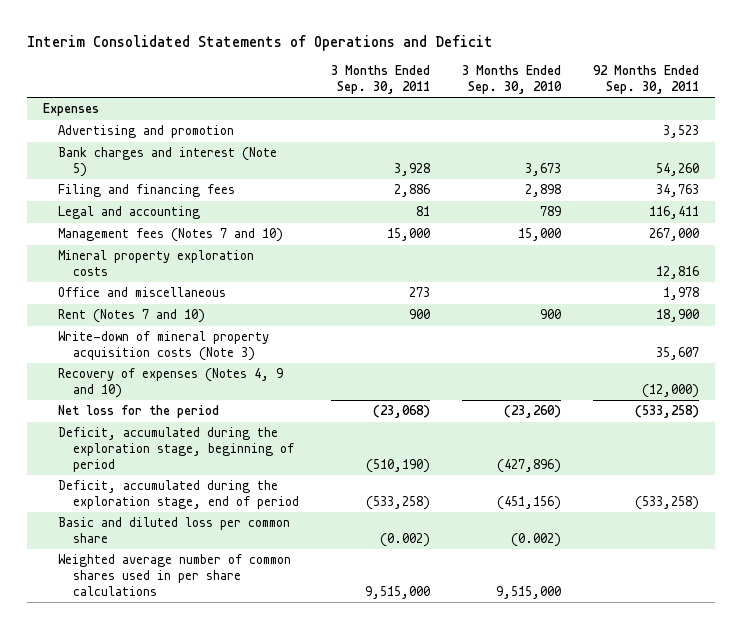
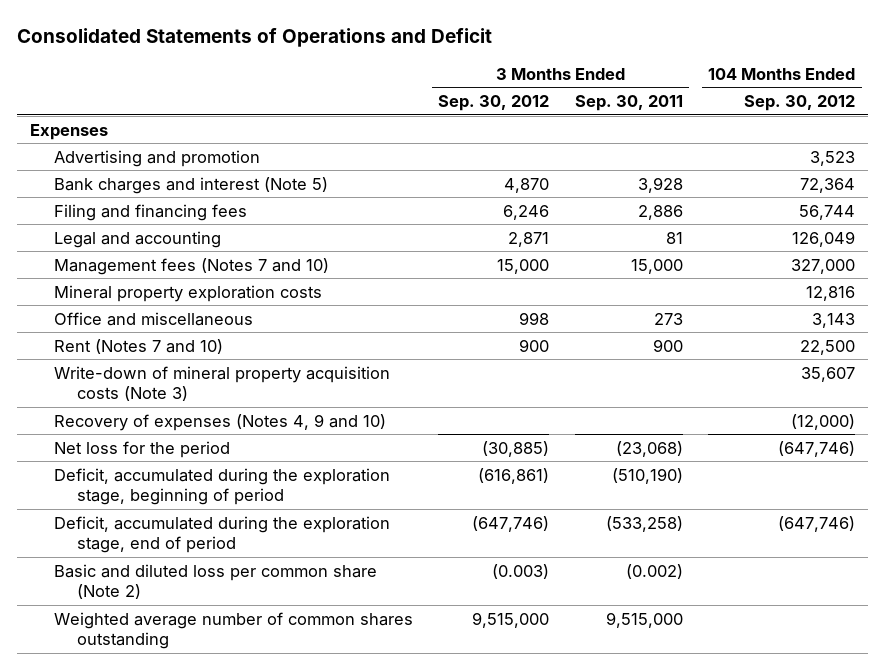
- Interim Consolidated Statements of Operations and Deficit
+ Consolidated Statements of Operations and Deficit
- | 3 Months Ended Sep. 30, 2011 | 3 Months Ended Sep. 30, 2010 | 92 Months Ended Sep. 30, 2011
+ | 3 Months Ended Sep. 30, 2012 | 3 Months Ended Sep. 30, 2011 | 104 Months Ended Sep. 30, 2012
- Basic and diluted loss per common share | (0.002) | (0.002) |
- Weighted average number of common shares used in per share calculations | 9,515,000 | 9,515,000 |
+ Basic and diluted loss per common share (Note 2) | (0.003) | (0.002) |
+ Weighted average number of common shares outstanding | 9,515,000 | 9,515,000 |

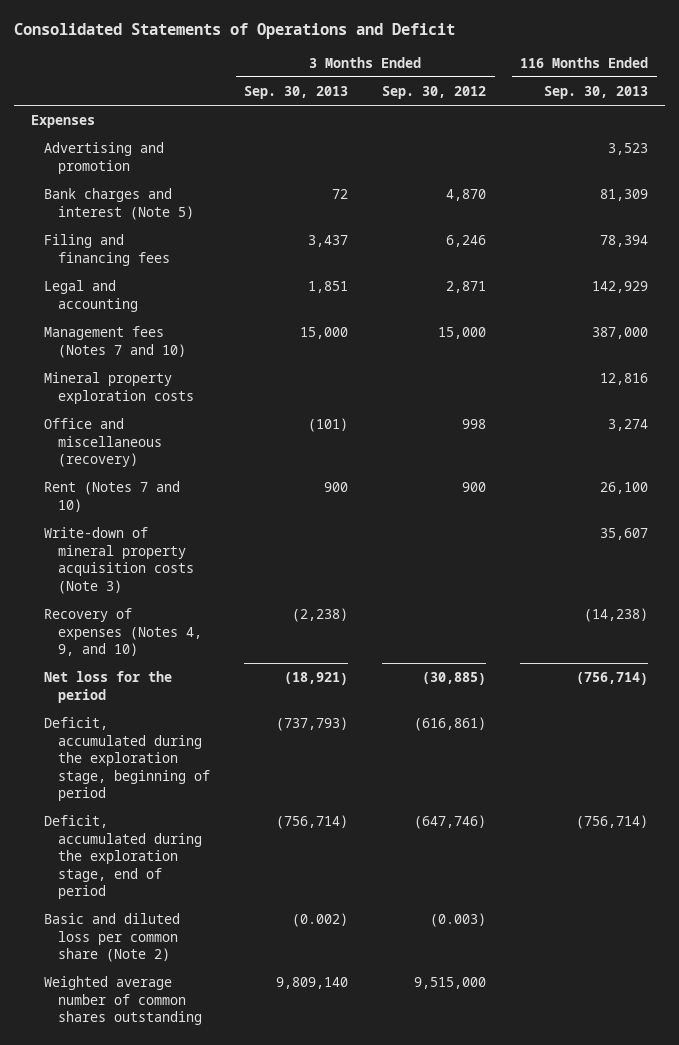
- | 3 Months Ended Sep. 30, 2012 | 3 Months Ended Sep. 30, 2011 | 104 Months Ended Sep. 30, 2012
+ | 3 Months Ended Sep. 30, 2013 | 3 Months Ended Sep. 30, 2012 | 116 Months Ended Sep. 30, 2013
- Office and miscellaneous | 998 | 273 | 3,143
+ Office and miscellaneous (recovery) | (101) | 998 | 3,274
- Recovery of expenses (Notes 4, 9 and 10) | | | (12,000)
+ Recovery of expenses (Notes 4, 9, and 10) | (2,238) | | (14,238)

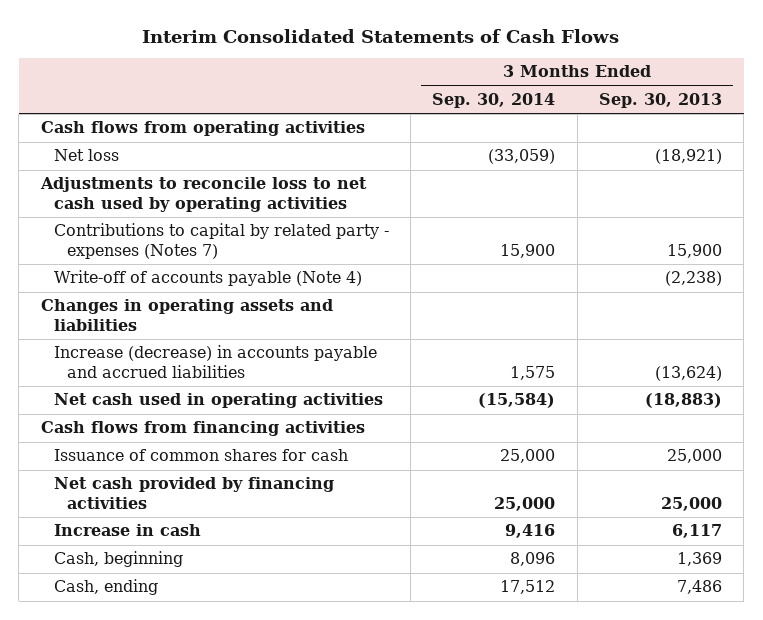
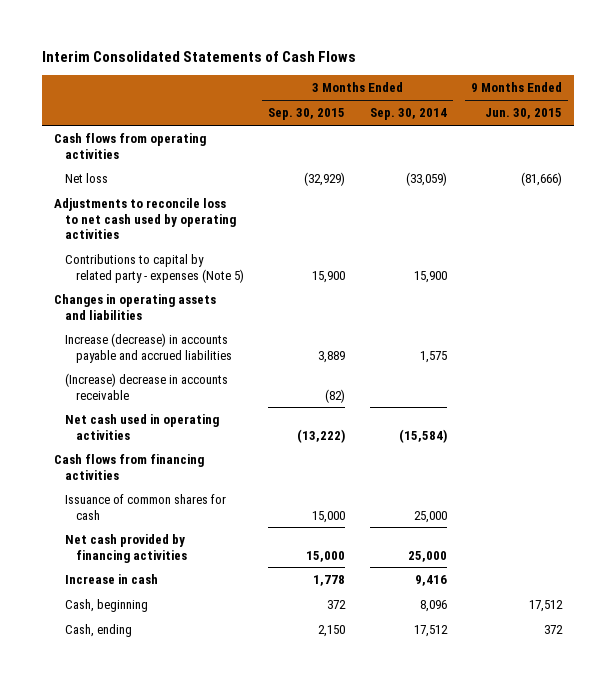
- | 3 Months Ended Sep. 30, 2014 | 3 Months Ended Sep. 30, 2013
+ | 3 Months Ended Sep. 30, 2015 | 3 Months Ended Sep. 30, 2014 | 9 Months Ended Jun. 30, 2015
- Contributions to capital by related party - expenses (Notes 7) | 15,900 | 15,900
- Write-off of accounts payable (Note 4) | | (2,238)
+ Contributions to capital by related party - expenses (Note 5) | 15,900 | 15,900 |
+ (Increase) decrease in accounts receivable | (82) | |

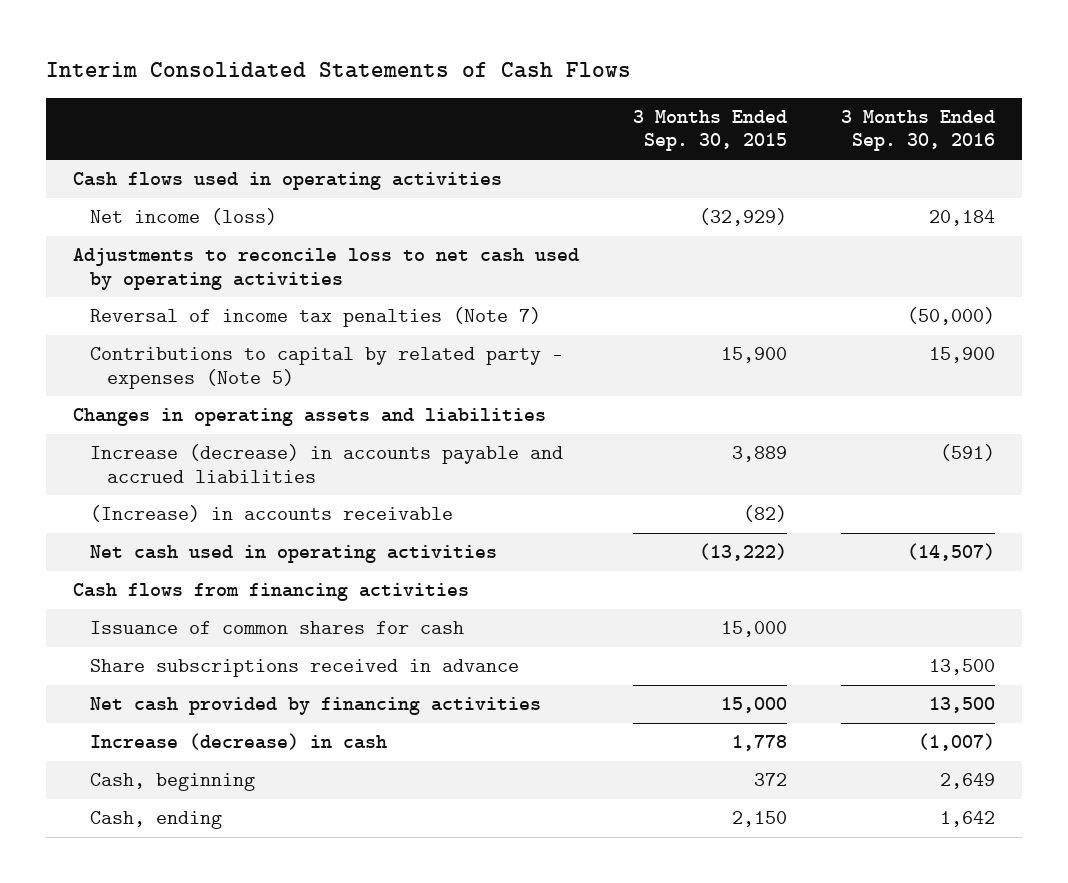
- | 3 Months Ended Sep. 30, 2015 | 3 Months Ended Sep. 30, 2014 | 9 Months Ended Jun. 30, 2015
+ | 3 Months Ended Sep. 30, 2015 | 3 Months Ended Sep. 30, 2016
- Cash flows from operating activities
- Net loss | (32,929) | (33,059) | (81,666)
+ Cash flows used in operating activities
+ Net income (loss) | (32,929) | 20,184
+ Reversal of income tax penalties (Note 7) | | (50,000)
- (Increase) decrease in accounts receivable | (82) | |
+ (Increase) in accounts receivable | (82) |
+ Share subscriptions received in advance | | 13,500
- Increase in cash | 1,778 | 9,416 |
+ Increase (decrease) in cash | 1,778 | (1,007)

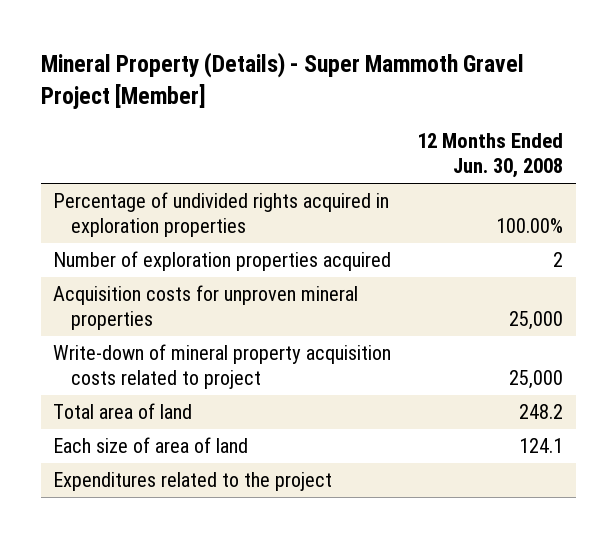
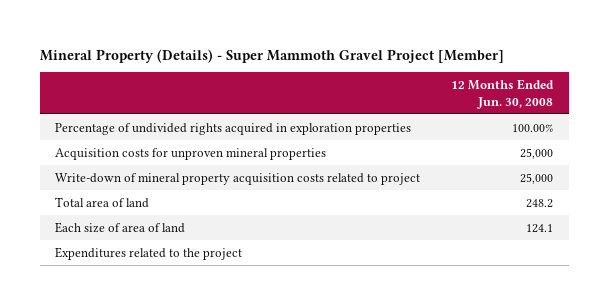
- Number of exploration properties acquired | 2

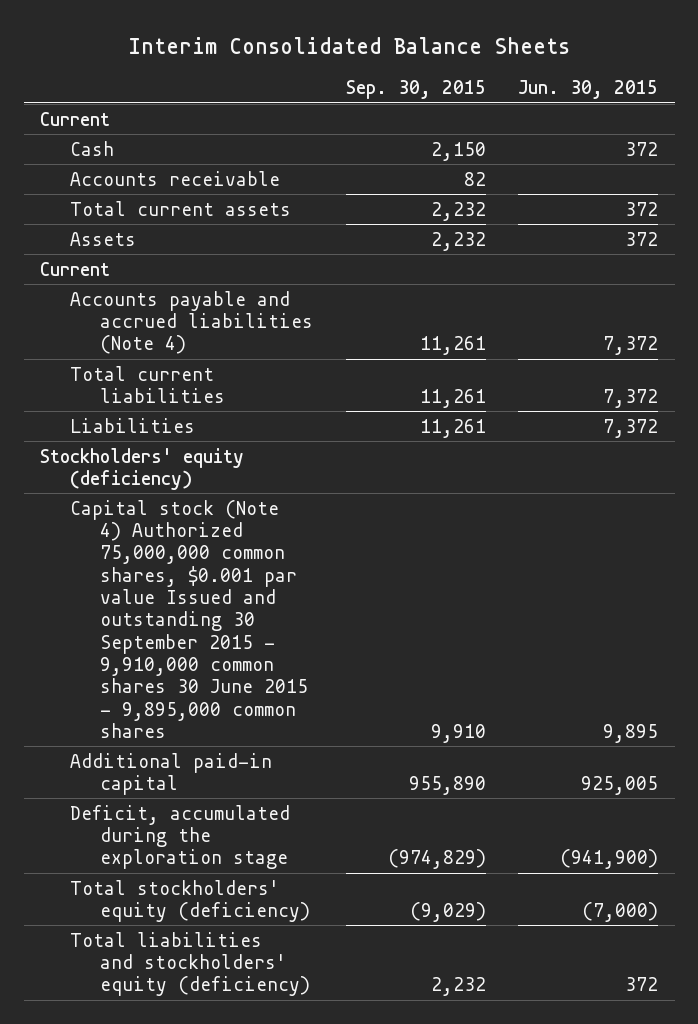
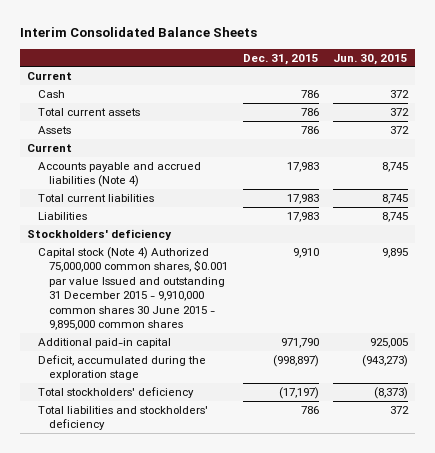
- | Sep. 30, 2015 | Jun. 30, 2015
+ | Dec. 31, 2015 | Jun. 30, 2015
- Accounts receivable | 82 |
- Accounts payable and accrued liabilities (Note 4) | 11,261 | 7,372
- Total current liabilities | 11,261 | 7,372
- Liabilities | 11,261 | 7,372
- Stockholders' equity (deficiency)
- Capital stock (Note 4) Authorized 75,000,000 common shares, $0.001 par value Issued and outstanding 30 September 2015 - 9,910,000 common shares 30 June 2015 - 9,895,000 common shares | 9,910 | 9,895
+ Accounts payable and accrued liabilities (Note 4) | 17,983 | 8,745
+ Total current liabilities | 17,983 | 8,745
+ Liabilities | 17,983 | 8,745
+ Stockholders' deficiency
+ Capital stock (Note 4) Authorized 75,000,000 common shares, $0.001 par value Issued and outstanding 31 December 2015 - 9,910,000 common shares 30 June 2015 - 9,895,000 common shares | 9,910 | 9,895
- Deficit, accumulated during the exploration stage | (974,829) | (941,900)
- Total stockholders' equity (deficiency) | (9,029) | (7,000)
- Total liabilities and stockholders' equity (deficiency) | 2,232 | 372
+ Deficit, accumulated during the exploration stage | (998,897) | (943,273)
+ Total stockholders' deficiency | (17,197) | (8,373)
+ Total liabilities and stockholders' deficiency | 786 | 372

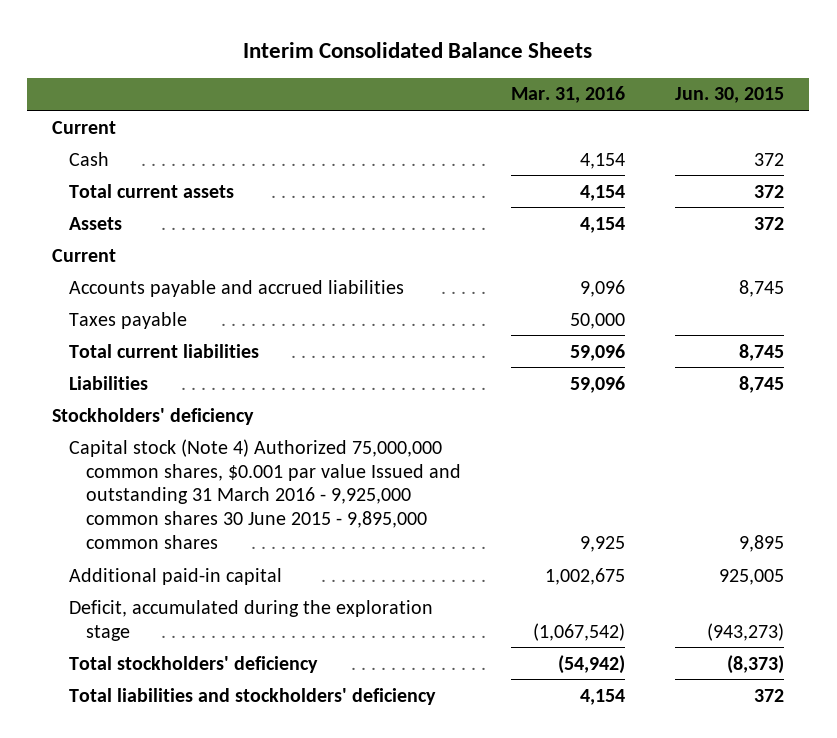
- | Dec. 31, 2015 | Jun. 30, 2015
+ | Mar. 31, 2016 | Jun. 30, 2015
- Accounts payable and accrued liabilities (Note 4) | 17,983 | 8,745
+ Accounts payable and accrued liabilities | 9,096 | 8,745
+ Taxes payable | 50,000 |
- Capital stock (Note 4) Authorized 75,000,000 common shares, $0.001 par value Issued and outstanding 31 December 2015 - 9,910,000 common shares 30 June 2015 - 9,895,000 common shares | 9,910 | 9,895
+ Capital stock (Note 4) Authorized 75,000,000 common shares, $0.001 par value Issued and outstanding 31 March 2016 - 9,925,000 common shares 30 June 2015 - 9,895,000 common shares | 9,925 | 9,895

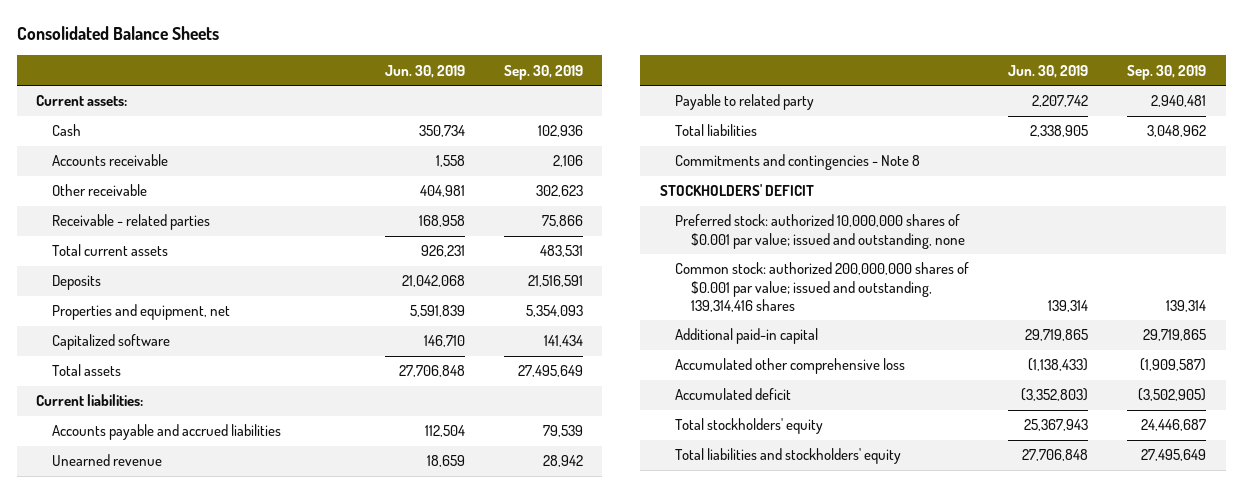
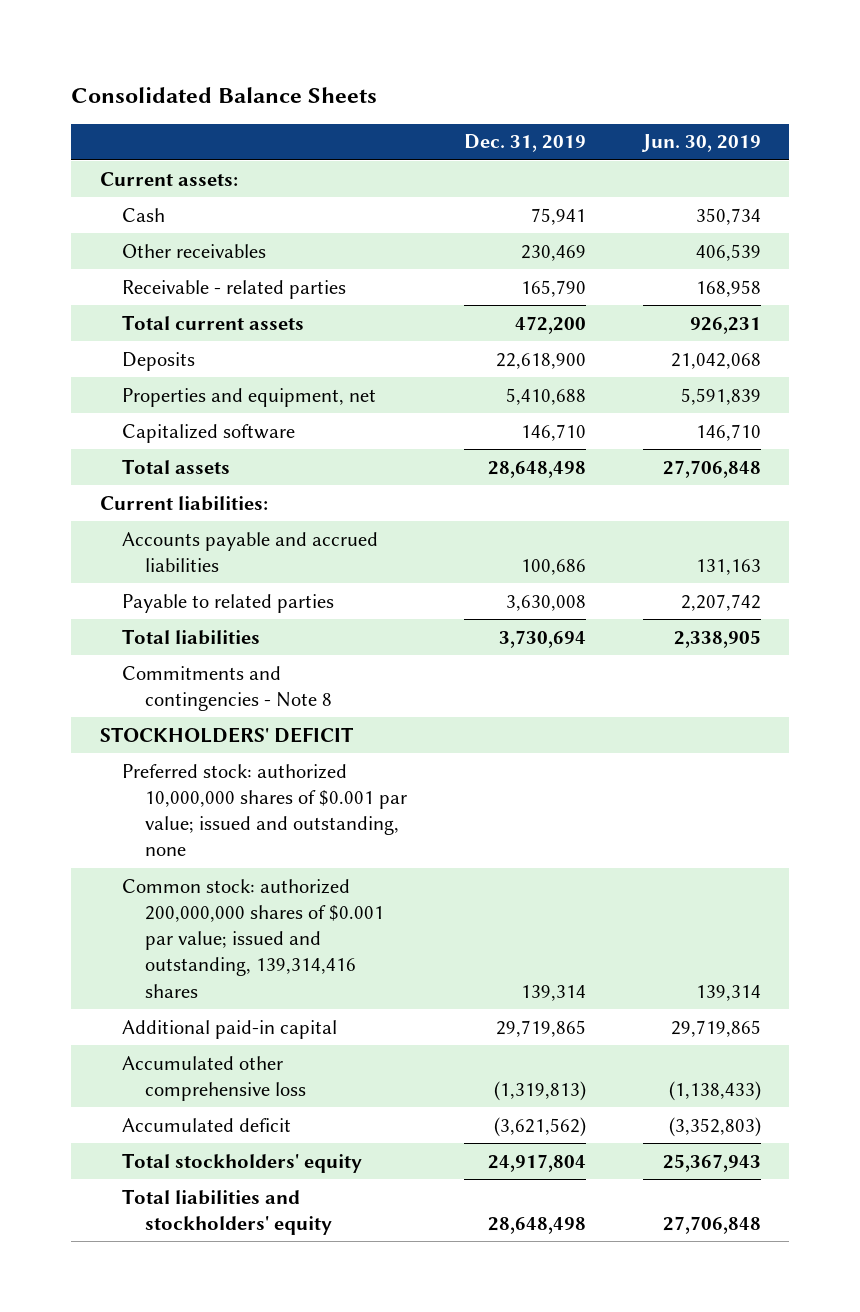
- | Jun. 30, 2019 | Sep. 30, 2019
+ | Dec. 31, 2019 | Jun. 30, 2019
- Accounts receivable | 1,558 | 2,106
- Other receivable | 404,981 | 302,623
+ Other receivables | 230,469 | 406,539
- Accounts payable and accrued liabilities | 112,504 | 79,539
- Unearned revenue | 18,659 | 28,942
- Payable to related party | 2,207,742 | 2,940,481
+ Accounts payable and accrued liabilities | 100,686 | 131,163
+ Payable to related parties | 3,630,008 | 2,207,742

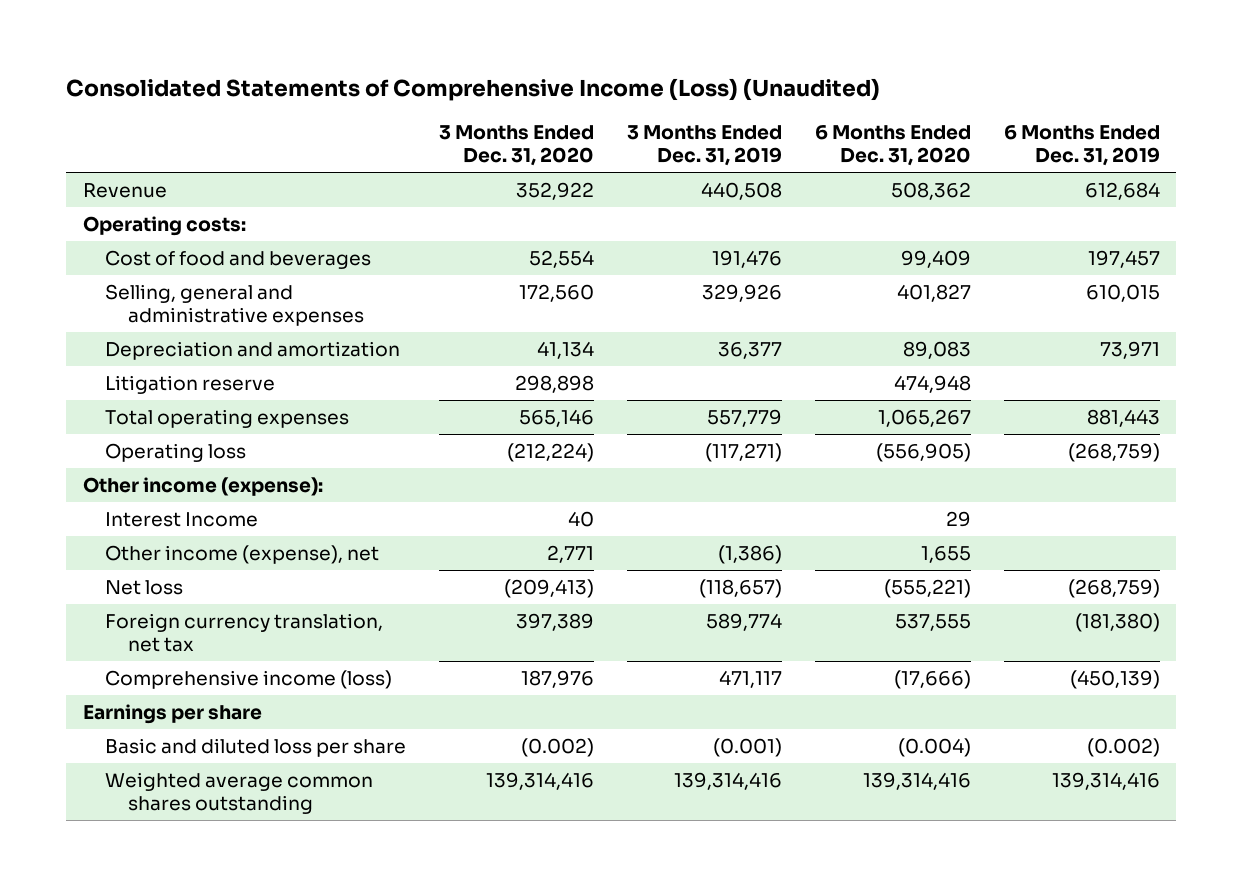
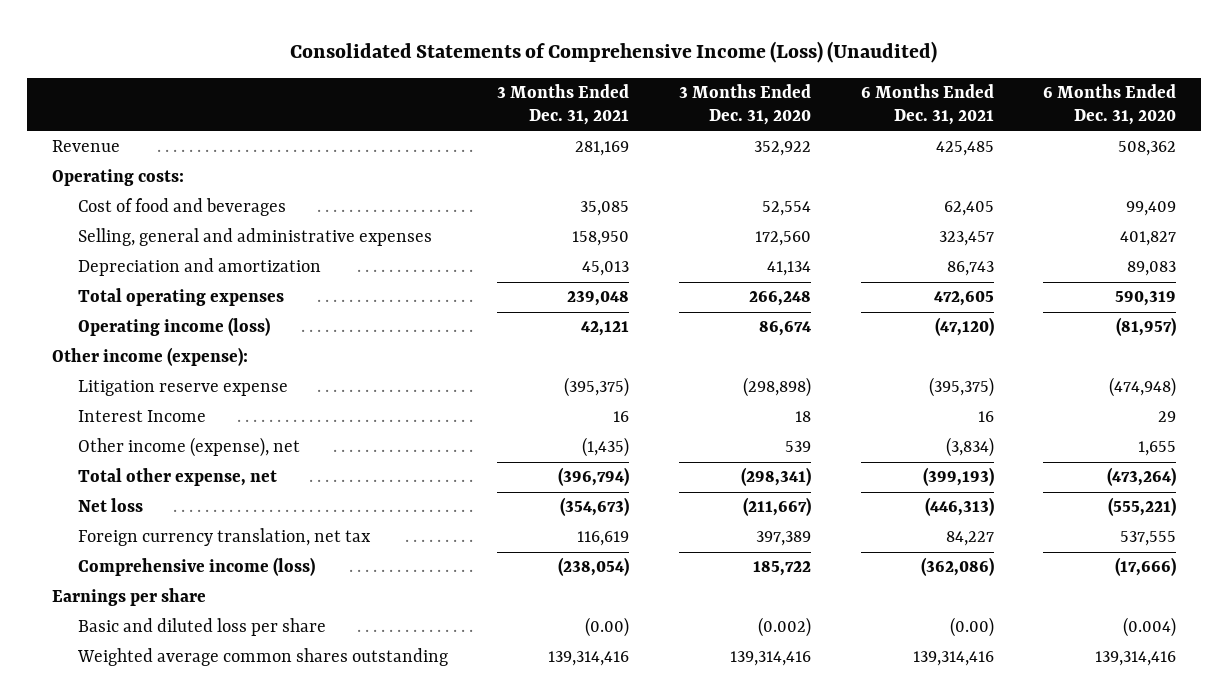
- | 3 Months Ended Dec. 31, 2020 | 3 Months Ended Dec. 31, 2019 | 6 Months Ended Dec. 31, 2020 | 6 Months Ended Dec. 31, 2019
+ | 3 Months Ended Dec. 31, 2021 | 3 Months Ended Dec. 31, 2020 | 6 Months Ended Dec. 31, 2021 | 6 Months Ended Dec. 31, 2020
- Litigation reserve | 298,898 | | 474,948 |
- Total operating expenses | 565,146 | 557,779 | 1,065,267 | 881,443
- Operating loss | (212,224) | (117,271) | (556,905) | (268,759)
+ Total operating expenses | 239,048 | 266,248 | 472,605 | 590,319
+ Operating income (loss) | 42,121 | 86,674 | (47,120) | (81,957)
- Interest Income | 40 | | 29 |
- Other income (expense), net | 2,771 | (1,386) | 1,655 |
- Net loss | (209,413) | (118,657) | (555,221) | (268,759)
+ Litigation reserve expense | (395,375) | (298,898) | (395,375) | (474,948)
+ Interest Income | 16 | 18 | 16 | 29
+ Other income (expense), net | (1,435) | 539 | (3,834) | 1,655
+ Total other expense, net | (396,794) | (298,341) | (399,193) | (473,264)
+ Net loss | (354,673) | (211,667) | (446,313) | (555,221)
- Comprehensive income (loss) | 187,976 | 471,117 | (17,666) | (450,139)
+ Comprehensive income (loss) | (238,054) | 185,722 | (362,086) | (17,666)

